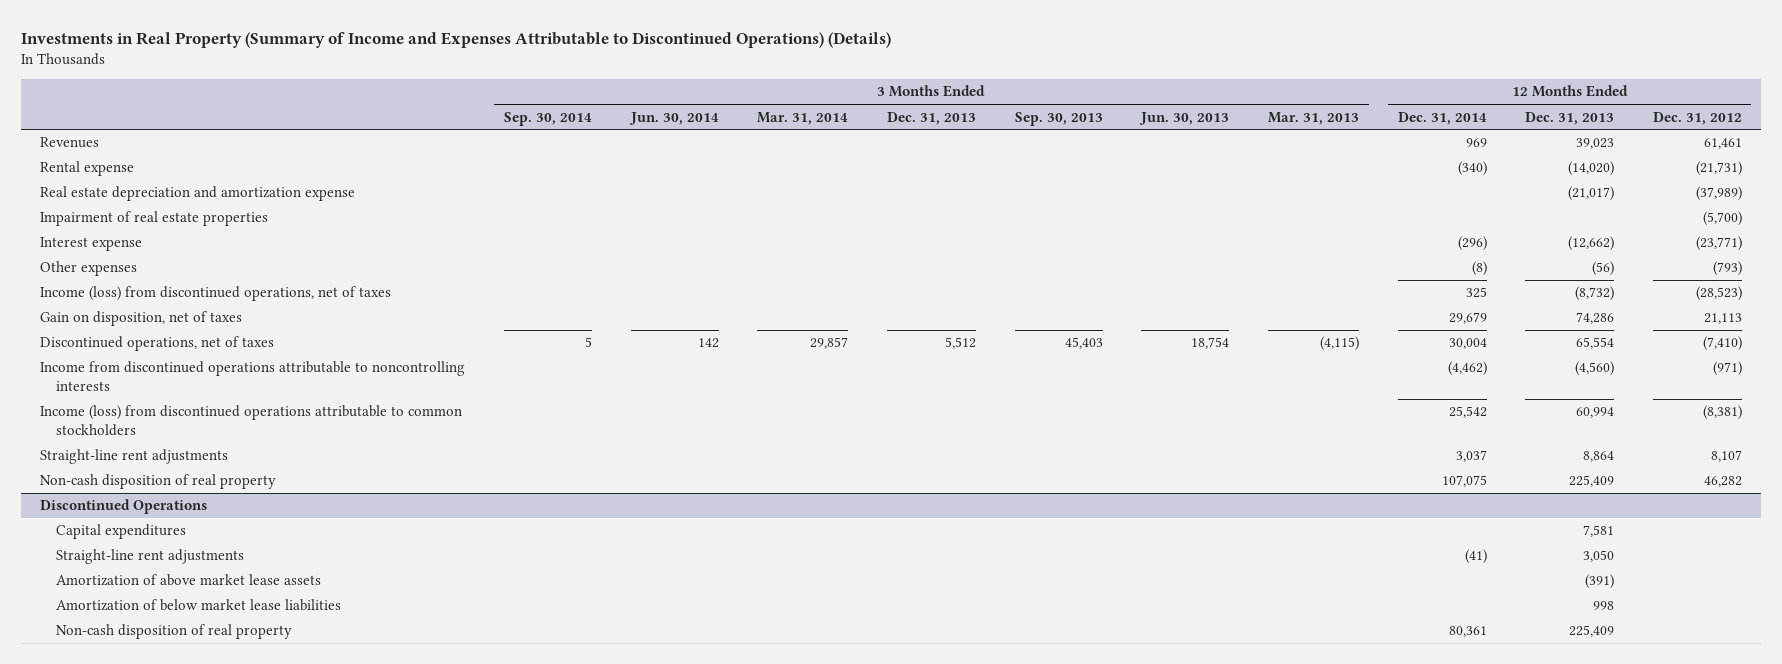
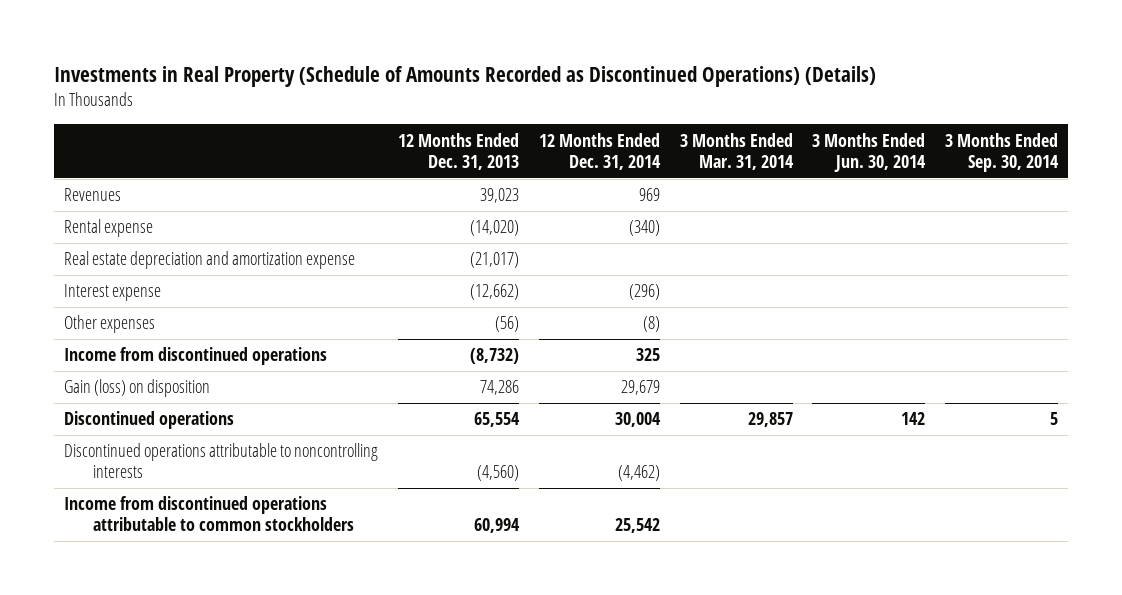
- Investments in Real Property (Summary of Income and Expenses Attributable to Discontinued Operations) (Details)
+ Investments in Real Property (Schedule of Amounts Recorded as Discontinued Operations) (Details)
- | 3 Months Ended Sep. 30, 2014 | 3 Months Ended Jun. 30, 2014 | 3 Months Ended Mar. 31, 2014 | 3 Months Ended Dec. 31, 2013 | 3 Months Ended Sep. 30, 2013 | 3 Months Ended Jun. 30, 2013 | 3 Months Ended Mar. 31, 2013 | 12 Months Ended Dec. 31, 2014 | 12 Months Ended Dec. 31, 2013 | 12 Months Ended Dec. 31, 2012
+ | 12 Months Ended Dec. 31, 2013 | 12 Months Ended Dec. 31, 2014 | 3 Months Ended Mar. 31, 2014 | 3 Months Ended Jun. 30, 2014 | 3 Months Ended Sep. 30, 2014
- Impairment of real estate properties | | | | | | | | | | (5,700)
- Income (loss) from discontinued operations, net of taxes | | | | | | | | 325 | (8,732) | (28,523)
- Gain on disposition, net of taxes | | | | | | | | 29,679 | 74,286 | 21,113
- Discontinued operations, net of taxes | 5 | 142 | 29,857 | 5,512 | 45,403 | 18,754 | (4,115) | 30,004 | 65,554 | (7,410)
- Income from discontinued operations attributable to noncontrolling interests | | | | | | | | (4,462) | (4,560) | (971)
- Income (loss) from discontinued operations attributable to common stockholders | | | | | | | | 25,542 | 60,994 | (8,381)
- Straight-line rent adjustments | | | | | | | | 3,037 | 8,864 | 8,107
- Non-cash disposition of real property | | | | | | | | 107,075 | 225,409 | 46,282
- Discontinued Operations
- Capital expenditures | | | | | | | | | 7,581 |
- Straight-line rent adjustments | | | | | | | | (41) | 3,050 |
- Amortization of above market lease assets | | | | | | | | | (391) |
- Amortization of below market lease liabilities | | | | | | | | | 998 |
- Non-cash disposition of real property | | | | | | | | 80,361 | 225,409 |
+ Income from discontinued operations | (8,732) | 325 | | |
+ Gain (loss) on disposition | 74,286 | 29,679 | | |
+ Discontinued operations | 65,554 | 30,004 | 29,857 | 142 | 5
+ Discontinued operations attributable to noncontrolling interests | (4,560) | (4,462) | | |
+ Income from discontinued operations attributable to common stockholders | 60,994 | 25,542 | | |

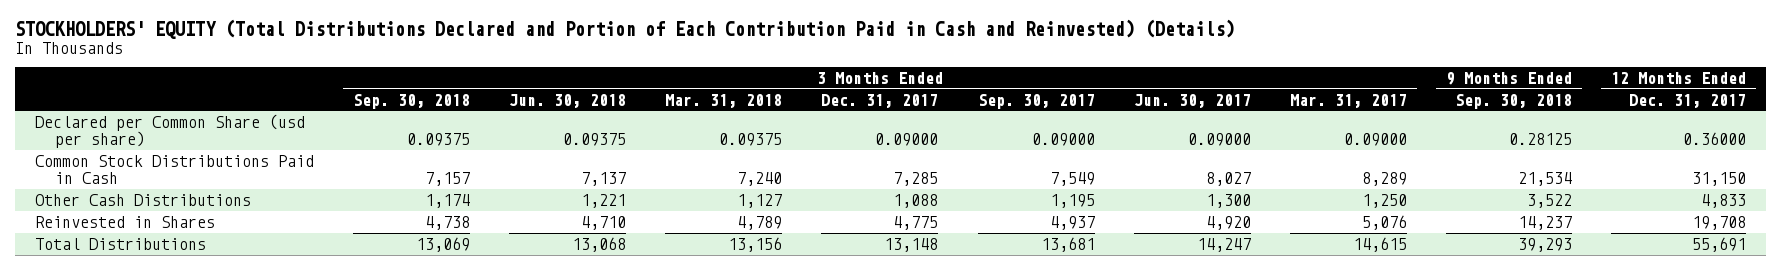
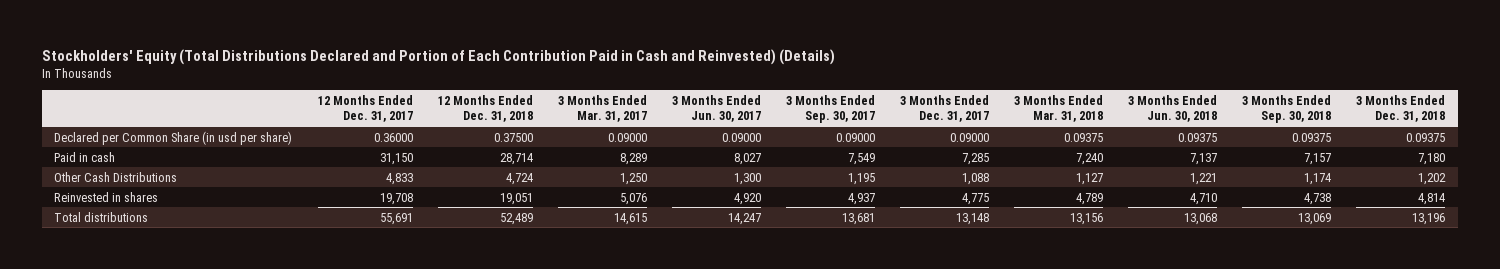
- STOCKHOLDERS' EQUITY (Total Distributions Declared and Portion of Each Contribution Paid in Cash and Reinvested) (Details)
+ Stockholders' Equity (Total Distributions Declared and Portion of Each Contribution Paid in Cash and Reinvested) (Details)
- | 3 Months Ended Sep. 30, 2018 | 3 Months Ended Jun. 30, 2018 | 3 Months Ended Mar. 31, 2018 | 3 Months Ended Dec. 31, 2017 | 3 Months Ended Sep. 30, 2017 | 3 Months Ended Jun. 30, 2017 | 3 Months Ended Mar. 31, 2017 | 9 Months Ended Sep. 30, 2018 | 12 Months Ended Dec. 31, 2017
+ | 12 Months Ended Dec. 31, 2017 | 12 Months Ended Dec. 31, 2018 | 3 Months Ended Mar. 31, 2017 | 3 Months Ended Jun. 30, 2017 | 3 Months Ended Sep. 30, 2017 | 3 Months Ended Dec. 31, 2017 | 3 Months Ended Mar. 31, 2018 | 3 Months Ended Jun. 30, 2018 | 3 Months Ended Sep. 30, 2018 | 3 Months Ended Dec. 31, 2018
- Declared per Common Share (usd per share) | 0.09375 | 0.09375 | 0.09375 | 0.09000 | 0.09000 | 0.09000 | 0.09000 | 0.28125 | 0.36000
- Common Stock Distributions Paid in Cash | 7,157 | 7,137 | 7,240 | 7,285 | 7,549 | 8,027 | 8,289 | 21,534 | 31,150
+ Declared per Common Share (in usd per share) | 0.36000 | 0.37500 | 0.09000 | 0.09000 | 0.09000 | 0.09000 | 0.09375 | 0.09375 | 0.09375 | 0.09375
+ Paid in cash | 31,150 | 28,714 | 8,289 | 8,027 | 7,549 | 7,285 | 7,240 | 7,137 | 7,157 | 7,180
- Reinvested in Shares | 4,738 | 4,710 | 4,789 | 4,775 | 4,937 | 4,920 | 5,076 | 14,237 | 19,708
- Total Distributions | 13,069 | 13,068 | 13,156 | 13,148 | 13,681 | 14,247 | 14,615 | 39,293 | 55,691
+ Reinvested in shares | 19,708 | 19,051 | 5,076 | 4,920 | 4,937 | 4,775 | 4,789 | 4,710 | 4,738 | 4,814
+ Total distributions | 55,691 | 52,489 | 14,615 | 14,247 | 13,681 | 13,148 | 13,156 | 13,068 | 13,069 | 13,196

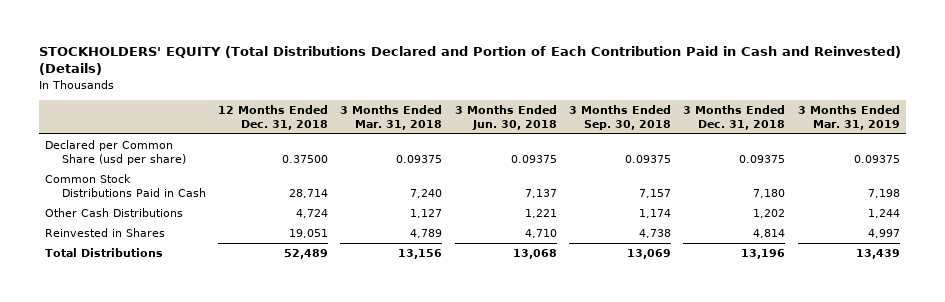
- Stockholders' Equity (Total Distributions Declared and Portion of Each Contribution Paid in Cash and Reinvested) (Details)
+ STOCKHOLDERS' EQUITY (Total Distributions Declared and Portion of Each Contribution Paid in Cash and Reinvested) (Details)
- | 12 Months Ended Dec. 31, 2017 | 12 Months Ended Dec. 31, 2018 | 3 Months Ended Mar. 31, 2017 | 3 Months Ended Jun. 30, 2017 | 3 Months Ended Sep. 30, 2017 | 3 Months Ended Dec. 31, 2017 | 3 Months Ended Mar. 31, 2018 | 3 Months Ended Jun. 30, 2018 | 3 Months Ended Sep. 30, 2018 | 3 Months Ended Dec. 31, 2018
+ | 12 Months Ended Dec. 31, 2018 | 3 Months Ended Mar. 31, 2018 | 3 Months Ended Jun. 30, 2018 | 3 Months Ended Sep. 30, 2018 | 3 Months Ended Dec. 31, 2018 | 3 Months Ended Mar. 31, 2019
- Declared per Common Share (in usd per share) | 0.36000 | 0.37500 | 0.09000 | 0.09000 | 0.09000 | 0.09000 | 0.09375 | 0.09375 | 0.09375 | 0.09375
- Paid in cash | 31,150 | 28,714 | 8,289 | 8,027 | 7,549 | 7,285 | 7,240 | 7,137 | 7,157 | 7,180
+ Declared per Common Share (usd per share) | 0.37500 | 0.09375 | 0.09375 | 0.09375 | 0.09375 | 0.09375
+ Common Stock Distributions Paid in Cash | 28,714 | 7,240 | 7,137 | 7,157 | 7,180 | 7,198
- Reinvested in shares | 19,708 | 19,051 | 5,076 | 4,920 | 4,937 | 4,775 | 4,789 | 4,710 | 4,738 | 4,814
- Total distributions | 55,691 | 52,489 | 14,615 | 14,247 | 13,681 | 13,148 | 13,156 | 13,068 | 13,069 | 13,196
+ Reinvested in Shares | 19,051 | 4,789 | 4,710 | 4,738 | 4,814 | 4,997
+ Total Distributions | 52,489 | 13,156 | 13,068 | 13,069 | 13,196 | 13,439

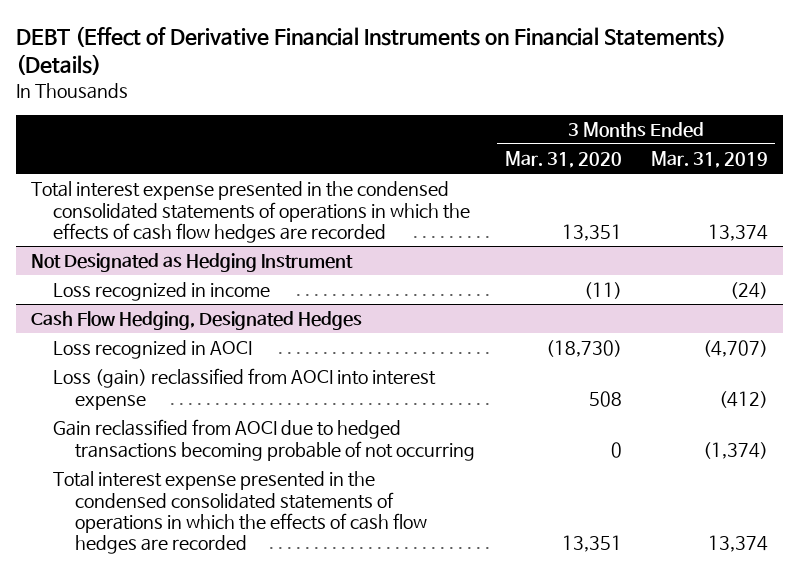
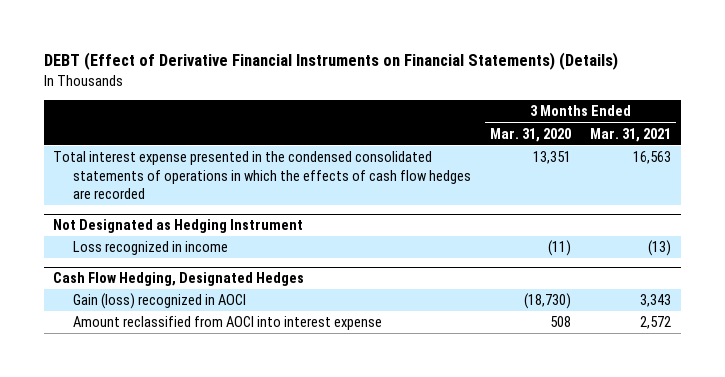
- | 3 Months Ended Mar. 31, 2020 | 3 Months Ended Mar. 31, 2019
+ | 3 Months Ended Mar. 31, 2020 | 3 Months Ended Mar. 31, 2021
@ Cash Flow Hedging, Designated Hedges
- Loss recognized in AOCI | (18,730) | (4,707)
- Loss (gain) reclassified from AOCI into interest expense | 508 | (412)
- Gain reclassified from AOCI due to hedged transactions becoming probable of not occurring | 0 | (1,374)
- Total interest expense presented in the condensed consolidated statements of operations in which the effects of cash flow hedges are recorded | 13,351 | 13,374
+ Gain (loss) recognized in AOCI | (18,730) | 3,343
+ Amount reclassified from AOCI into interest expense | 508 | 2,572

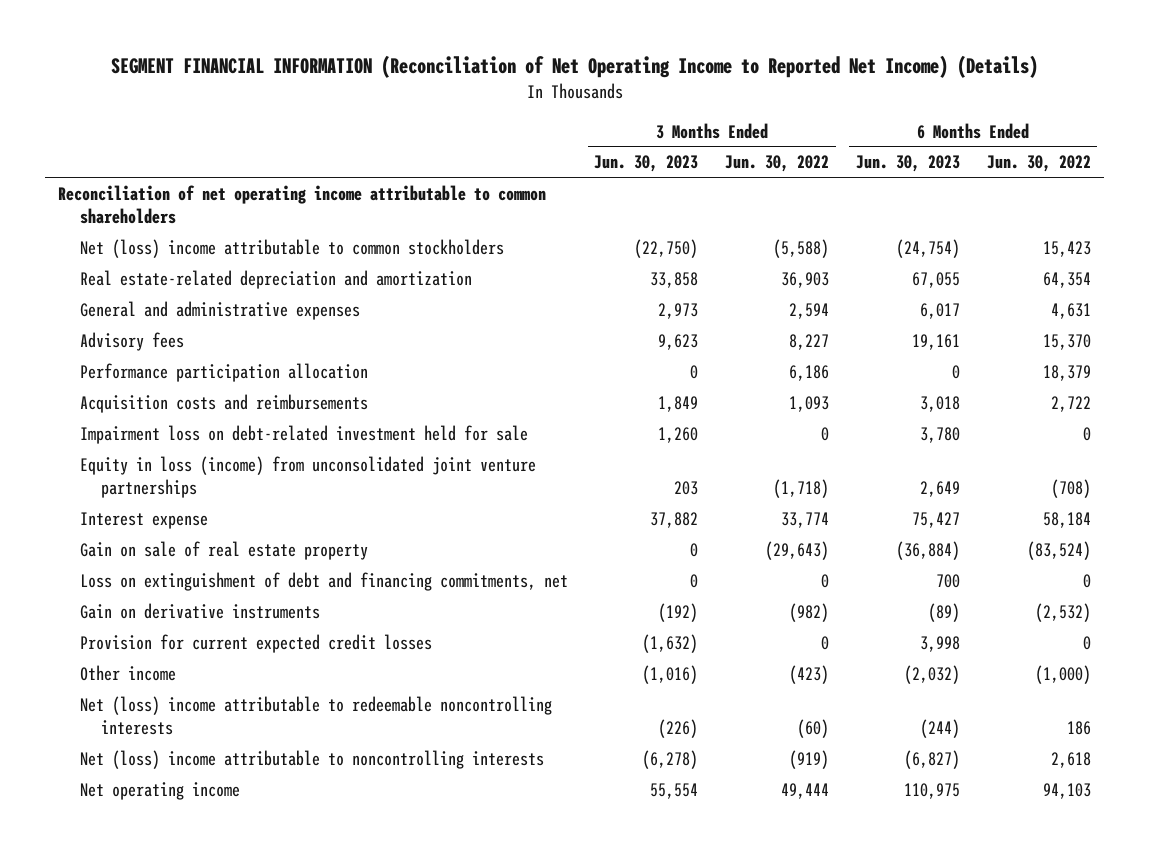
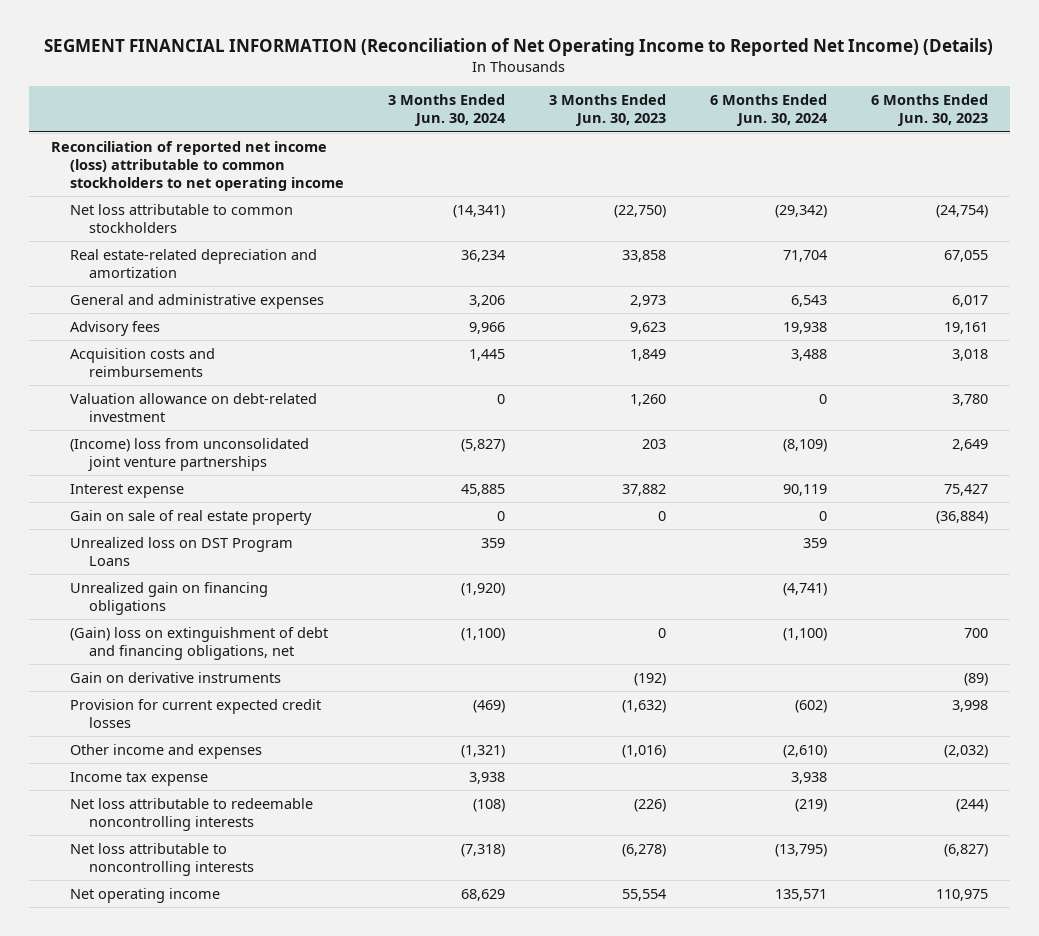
- | 3 Months Ended Jun. 30, 2023 | 3 Months Ended Jun. 30, 2022 | 6 Months Ended Jun. 30, 2023 | 6 Months Ended Jun. 30, 2022
+ | 3 Months Ended Jun. 30, 2024 | 3 Months Ended Jun. 30, 2023 | 6 Months Ended Jun. 30, 2024 | 6 Months Ended Jun. 30, 2023
- Reconciliation of net operating income attributable to common shareholders
- Net (loss) income attributable to common stockholders | (22,750) | (5,588) | (24,754) | 15,423
+ Reconciliation of reported net income (loss) attributable to common stockholders to net operating income
+ Net loss attributable to common stockholders | (14,341) | (22,750) | (29,342) | (24,754)
- Performance participation allocation | 0 | 6,186 | 0 | 18,379
- Impairment loss on debt-related investment held for sale | 1,260 | 0 | 3,780 | 0
- Equity in loss (income) from unconsolidated joint venture partnerships | 203 | (1,718) | 2,649 | (708)
+ Valuation allowance on debt-related investment | 0 | 1,260 | 0 | 3,780
+ (Income) loss from unconsolidated joint venture partnerships | (5,827) | 203 | (8,109) | 2,649
- Loss on extinguishment of debt and financing commitments, net | 0 | 0 | 700 | 0
+ Unrealized loss on DST Program Loans | 359 | | 359 |
+ Unrealized gain on financing obligations | (1,920) | | (4,741) |
+ (Gain) loss on extinguishment of debt and financing obligations, net | (1,100) | 0 | (1,100) | 700
- Other income | (1,016) | (423) | (2,032) | (1,000)
- Net (loss) income attributable to redeemable noncontrolling interests | (226) | (60) | (244) | 186
- Net (loss) income attributable to noncontrolling interests | (6,278) | (919) | (6,827) | 2,618
+ Other income and expenses | (1,321) | (1,016) | (2,610) | (2,032)
+ Income tax expense | 3,938 | | 3,938 |
+ Net loss attributable to redeemable noncontrolling interests | (108) | (226) | (219) | (244)
+ Net loss attributable to noncontrolling interests | (7,318) | (6,278) | (13,795) | (6,827)

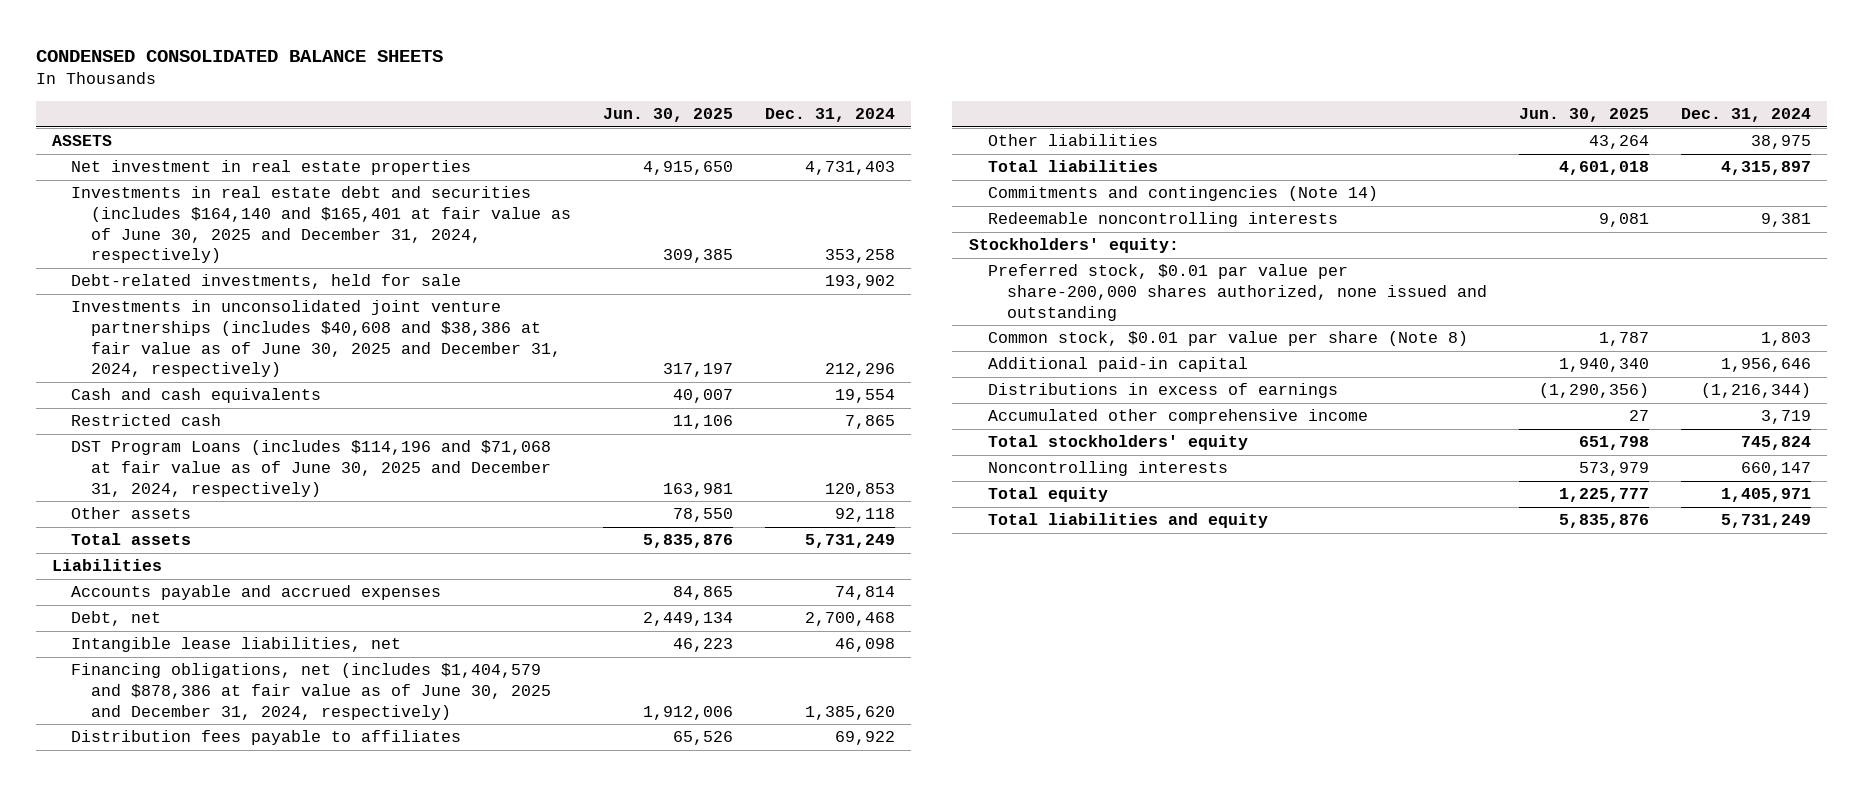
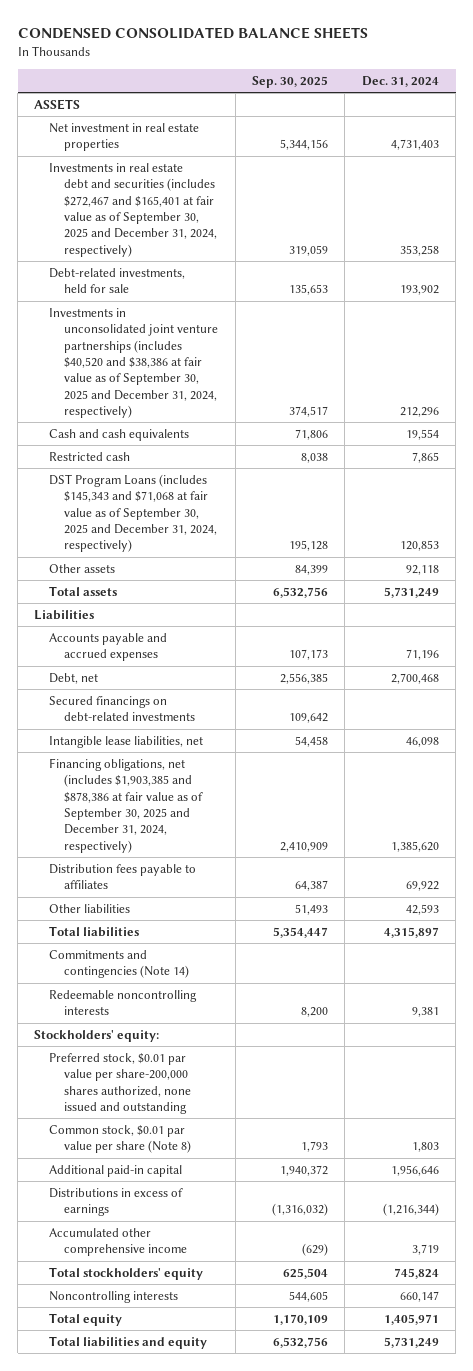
- | Jun. 30, 2025 | Dec. 31, 2024
+ | Sep. 30, 2025 | Dec. 31, 2024
- Investments in real estate debt and securities (includes $164,140 and $165,401 at fair value as of June 30, 2025 and December 31, 2024, respectively) | 309,385 | 353,258
+ Investments in real estate debt and securities (includes $272,467 and $165,401 at fair value as of September 30, 2025 and December 31, 2024, respectively) | 319,059 | 353,258
- Investments in unconsolidated joint venture partnerships (includes $40,608 and $38,386 at fair value as of June 30, 2025 and December 31, 2024, respectively) | 317,197 | 212,296
+ Investments in unconsolidated joint venture partnerships (includes $40,520 and $38,386 at fair value as of September 30, 2025 and December 31, 2024, respectively) | 374,517 | 212,296
- DST Program Loans (includes $114,196 and $71,068 at fair value as of June 30, 2025 and December 31, 2024, respectively) | 163,981 | 120,853
+ DST Program Loans (includes $145,343 and $71,068 at fair value as of September 30, 2025 and December 31, 2024, respectively) | 195,128 | 120,853
- Accounts payable and accrued expenses | 84,865 | 74,814
+ Accounts payable and accrued expenses | 107,173 | 71,196
+ Secured financings on debt-related investments | 109,642 |
- Financing obligations, net (includes $1,404,579 and $878,386 at fair value as of June 30, 2025 and December 31, 2024, respectively) | 1,912,006 | 1,385,620
+ Financing obligations, net (includes $1,903,385 and $878,386 at fair value as of September 30, 2025 and December 31, 2024, respectively) | 2,410,909 | 1,385,620
- Other liabilities | 43,264 | 38,975
+ Other liabilities | 51,493 | 42,593

